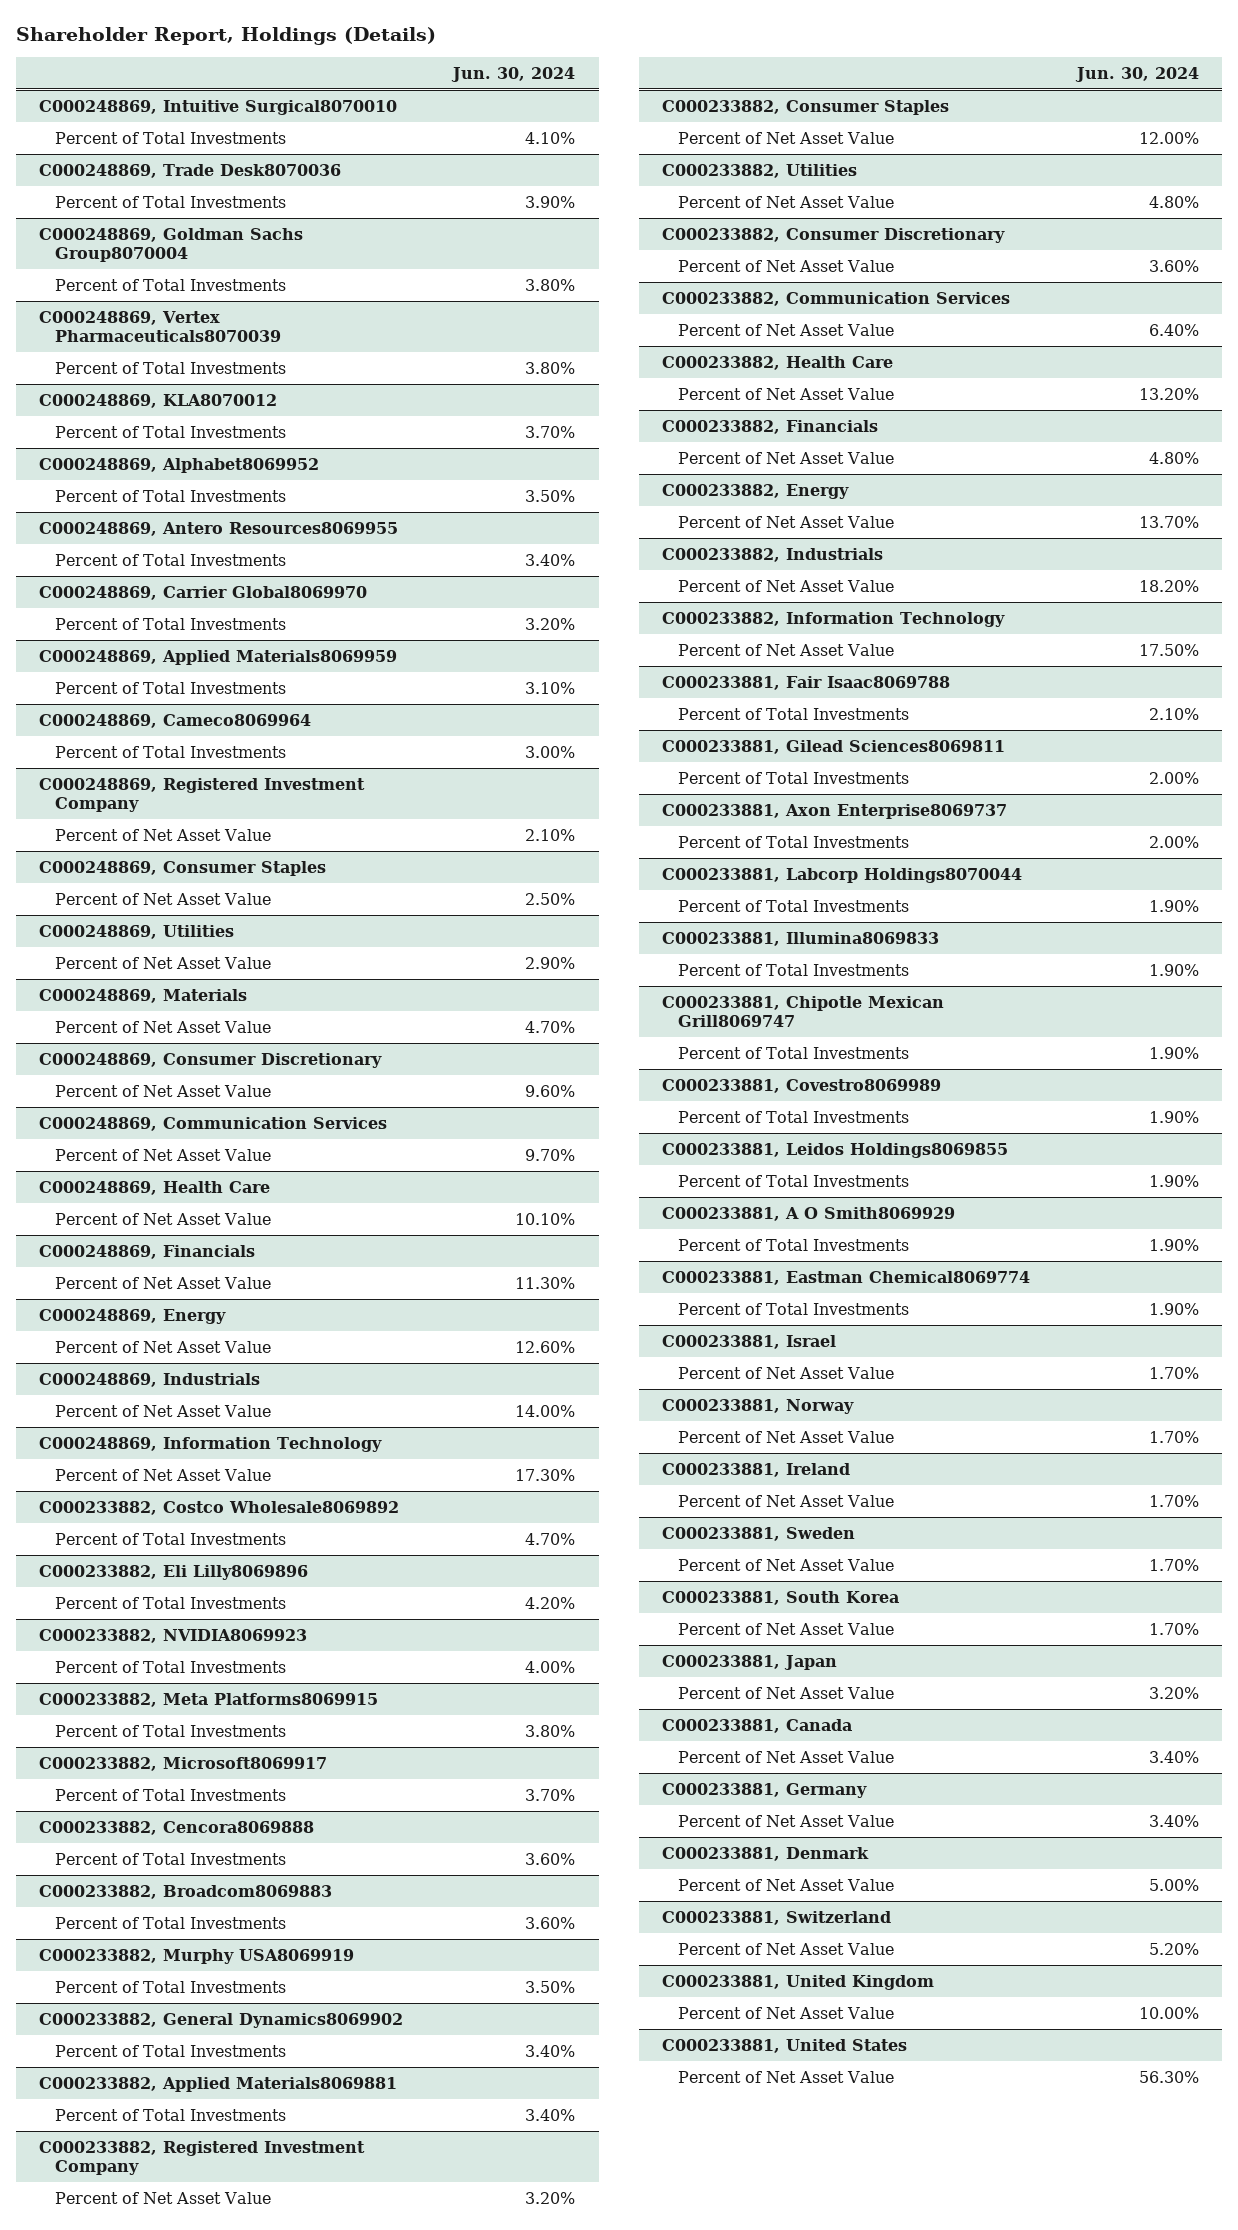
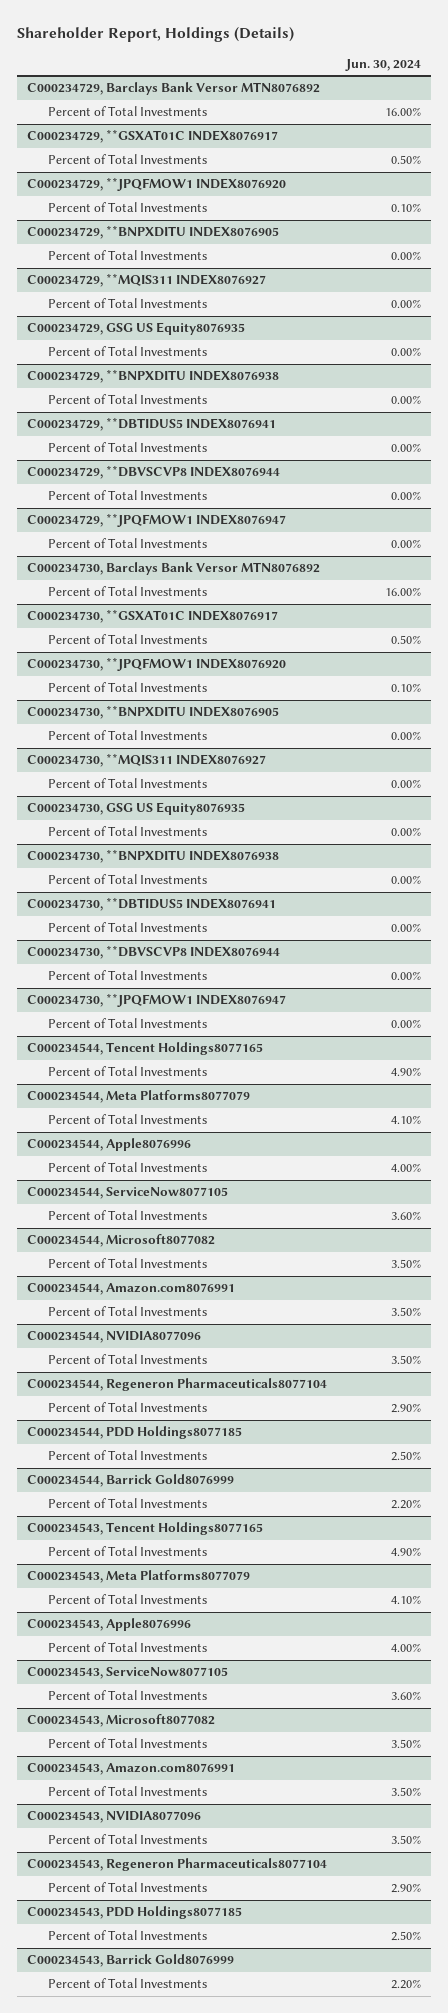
- C000248869, Intuitive Surgical8070010
+ C000234729, Barclays Bank Versor MTN8076892
+ Percent of Total Investments | 16.00%
+ C000234729, **GSXAT01C INDEX8076917
+ Percent of Total Investments | 0.50%
+ C000234729, **JPQFMOW1 INDEX8076920
+ Percent of Total Investments | 0.10%
+ C000234729, **BNPXDITU INDEX8076905
+ Percent of Total Investments | 0.00%
+ C000234729, **MQIS311 INDEX8076927
+ Percent of Total Investments | 0.00%
+ C000234729, GSG US Equity8076935
+ Percent of Total Investments | 0.00%
+ C000234729, **BNPXDITU INDEX8076938
+ Percent of Total Investments | 0.00%
+ C000234729, **DBTIDUS5 INDEX8076941
+ Percent of Total Investments | 0.00%
+ C000234729, **DBVSCVP8 INDEX8076944
+ Percent of Total Investments | 0.00%
+ C000234729, **JPQFMOW1 INDEX8076947
+ Percent of Total Investments | 0.00%
+ C000234730, Barclays Bank Versor MTN8076892
+ Percent of Total Investments | 16.00%
+ C000234730, **GSXAT01C INDEX8076917
+ Percent of Total Investments | 0.50%
+ C000234730, **JPQFMOW1 INDEX8076920
+ Percent of Total Investments | 0.10%
+ C000234730, **BNPXDITU INDEX8076905
+ Percent of Total Investments | 0.00%
+ C000234730, **MQIS311 INDEX8076927
+ Percent of Total Investments | 0.00%
+ C000234730, GSG US Equity8076935
+ Percent of Total Investments | 0.00%
+ C000234730, **BNPXDITU INDEX8076938
+ Percent of Total Investments | 0.00%
+ C000234730, **DBTIDUS5 INDEX8076941
+ Percent of Total Investments | 0.00%
+ C000234730, **DBVSCVP8 INDEX8076944
+ Percent of Total Investments | 0.00%
+ C000234730, **JPQFMOW1 INDEX8076947
+ Percent of Total Investments | 0.00%
+ C000234544, Tencent Holdings8077165
+ Percent of Total Investments | 4.90%
+ C000234544, Meta Platforms8077079
- C000248869, Trade Desk8070036
- Percent of Total Investments | 3.90%
- C000248869, Goldman Sachs Group8070004
- Percent of Total Investments | 3.80%
- C000248869, Vertex Pharmaceuticals8070039
- Percent of Total Investments | 3.80%
- C000248869, KLA8070012
- Percent of Total Investments | 3.70%
- C000248869, Alphabet8069952
- Percent of Total Investments | 3.50%
- C000248869, Antero Resources8069955
- Percent of Total Investments | 3.40%
- C000248869, Carrier Global8069970
- Percent of Total Investments | 3.20%
- C000248869, Applied Materials8069959
- Percent of Total Investments | 3.10%
- C000248869, Cameco8069964
- Percent of Total Investments | 3.00%
- C000248869, Registered Investment Company
- Percent of Net Asset Value | 2.10%
- C000248869, Consumer Staples
- Percent of Net Asset Value | 2.50%
- C000248869, Utilities
- Percent of Net Asset Value | 2.90%
- C000248869, Materials
- Percent of Net Asset Value | 4.70%
- C000248869, Consumer Discretionary
- Percent of Net Asset Value | 9.60%
- C000248869, Communication Services
- Percent of Net Asset Value | 9.70%
- C000248869, Health Care
- Percent of Net Asset Value | 10.10%
- C000248869, Financials
- Percent of Net Asset Value | 11.30%
- C000248869, Energy
- Percent of Net Asset Value | 12.60%
- C000248869, Industrials
- Percent of Net Asset Value | 14.00%
- C000248869, Information Technology
- Percent of Net Asset Value | 17.30%
- C000233882, Costco Wholesale8069892
- Percent of Total Investments | 4.70%
- C000233882, Eli Lilly8069896
- Percent of Total Investments | 4.20%
- C000233882, NVIDIA8069923
+ C000234544, Apple8076996
- C000233882, Meta Platforms8069915
- Percent of Total Investments | 3.80%
- C000233882, Microsoft8069917
- Percent of Total Investments | 3.70%
- C000233882, Cencora8069888
+ C000234544, ServiceNow8077105
- C000233882, Broadcom8069883
+ C000234544, Microsoft8077082
+ Percent of Total Investments | 3.50%
+ C000234544, Amazon.com8076991
+ Percent of Total Investments | 3.50%
+ C000234544, NVIDIA8077096
+ Percent of Total Investments | 3.50%
+ C000234544, Regeneron Pharmaceuticals8077104
+ Percent of Total Investments | 2.90%
+ C000234544, PDD Holdings8077185
+ Percent of Total Investments | 2.50%
+ C000234544, Barrick Gold8076999
+ Percent of Total Investments | 2.20%
+ C000234543, Tencent Holdings8077165
+ Percent of Total Investments | 4.90%
+ C000234543, Meta Platforms8077079
+ Percent of Total Investments | 4.10%
+ C000234543, Apple8076996
+ Percent of Total Investments | 4.00%
+ C000234543, ServiceNow8077105
- C000233882, Murphy USA8069919
+ C000234543, Microsoft8077082
- C000233882, General Dynamics8069902
- Percent of Total Investments | 3.40%
- C000233882, Applied Materials8069881
- Percent of Total Investments | 3.40%
- C000233882, Registered Investment Company
- Percent of Net Asset Value | 3.20%
- C000233882, Consumer Staples
- Percent of Net Asset Value | 12.00%
- C000233882, Utilities
- Percent of Net Asset Value | 4.80%
- C000233882, Consumer Discretionary
- Percent of Net Asset Value | 3.60%
- C000233882, Communication Services
- Percent of Net Asset Value | 6.40%
- C000233882, Health Care
- Percent of Net Asset Value | 13.20%
- C000233882, Financials
- Percent of Net Asset Value | 4.80%
- C000233882, Energy
- Percent of Net Asset Value | 13.70%
- C000233882, Industrials
- Percent of Net Asset Value | 18.20%
- C000233882, Information Technology
- Percent of Net Asset Value | 17.50%
- C000233881, Fair Isaac8069788
- Percent of Total Investments | 2.10%
- C000233881, Gilead Sciences8069811
- Percent of Total Investments | 2.00%
- C000233881, Axon Enterprise8069737
- Percent of Total Investments | 2.00%
- C000233881, Labcorp Holdings8070044
- Percent of Total Investments | 1.90%
- C000233881, Illumina8069833
- Percent of Total Investments | 1.90%
- C000233881, Chipotle Mexican Grill8069747
- Percent of Total Investments | 1.90%
- C000233881, Covestro8069989
- Percent of Total Investments | 1.90%
- C000233881, Leidos Holdings8069855
- Percent of Total Investments | 1.90%
- C000233881, A O Smith8069929
- Percent of Total Investments | 1.90%
- C000233881, Eastman Chemical8069774
- Percent of Total Investments | 1.90%
- C000233881, Israel
- Percent of Net Asset Value | 1.70%
- C000233881, Norway
- Percent of Net Asset Value | 1.70%
- C000233881, Ireland
- Percent of Net Asset Value | 1.70%
- C000233881, Sweden
- Percent of Net Asset Value | 1.70%
- C000233881, South Korea
- Percent of Net Asset Value | 1.70%
- C000233881, Japan
- Percent of Net Asset Value | 3.20%
- C000233881, Canada
- Percent of Net Asset Value | 3.40%
- C000233881, Germany
- Percent of Net Asset Value | 3.40%
- C000233881, Denmark
- Percent of Net Asset Value | 5.00%
- C000233881, Switzerland
- Percent of Net Asset Value | 5.20%
- C000233881, United Kingdom
- Percent of Net Asset Value | 10.00%
- C000233881, United States
- Percent of Net Asset Value | 56.30%
+ C000234543, Amazon.com8076991
+ Percent of Total Investments | 3.50%
+ C000234543, NVIDIA8077096
+ Percent of Total Investments | 3.50%
+ C000234543, Regeneron Pharmaceuticals8077104
+ Percent of Total Investments | 2.90%
+ C000234543, PDD Holdings8077185
+ Percent of Total Investments | 2.50%
+ C000234543, Barrick Gold8076999
+ Percent of Total Investments | 2.20%

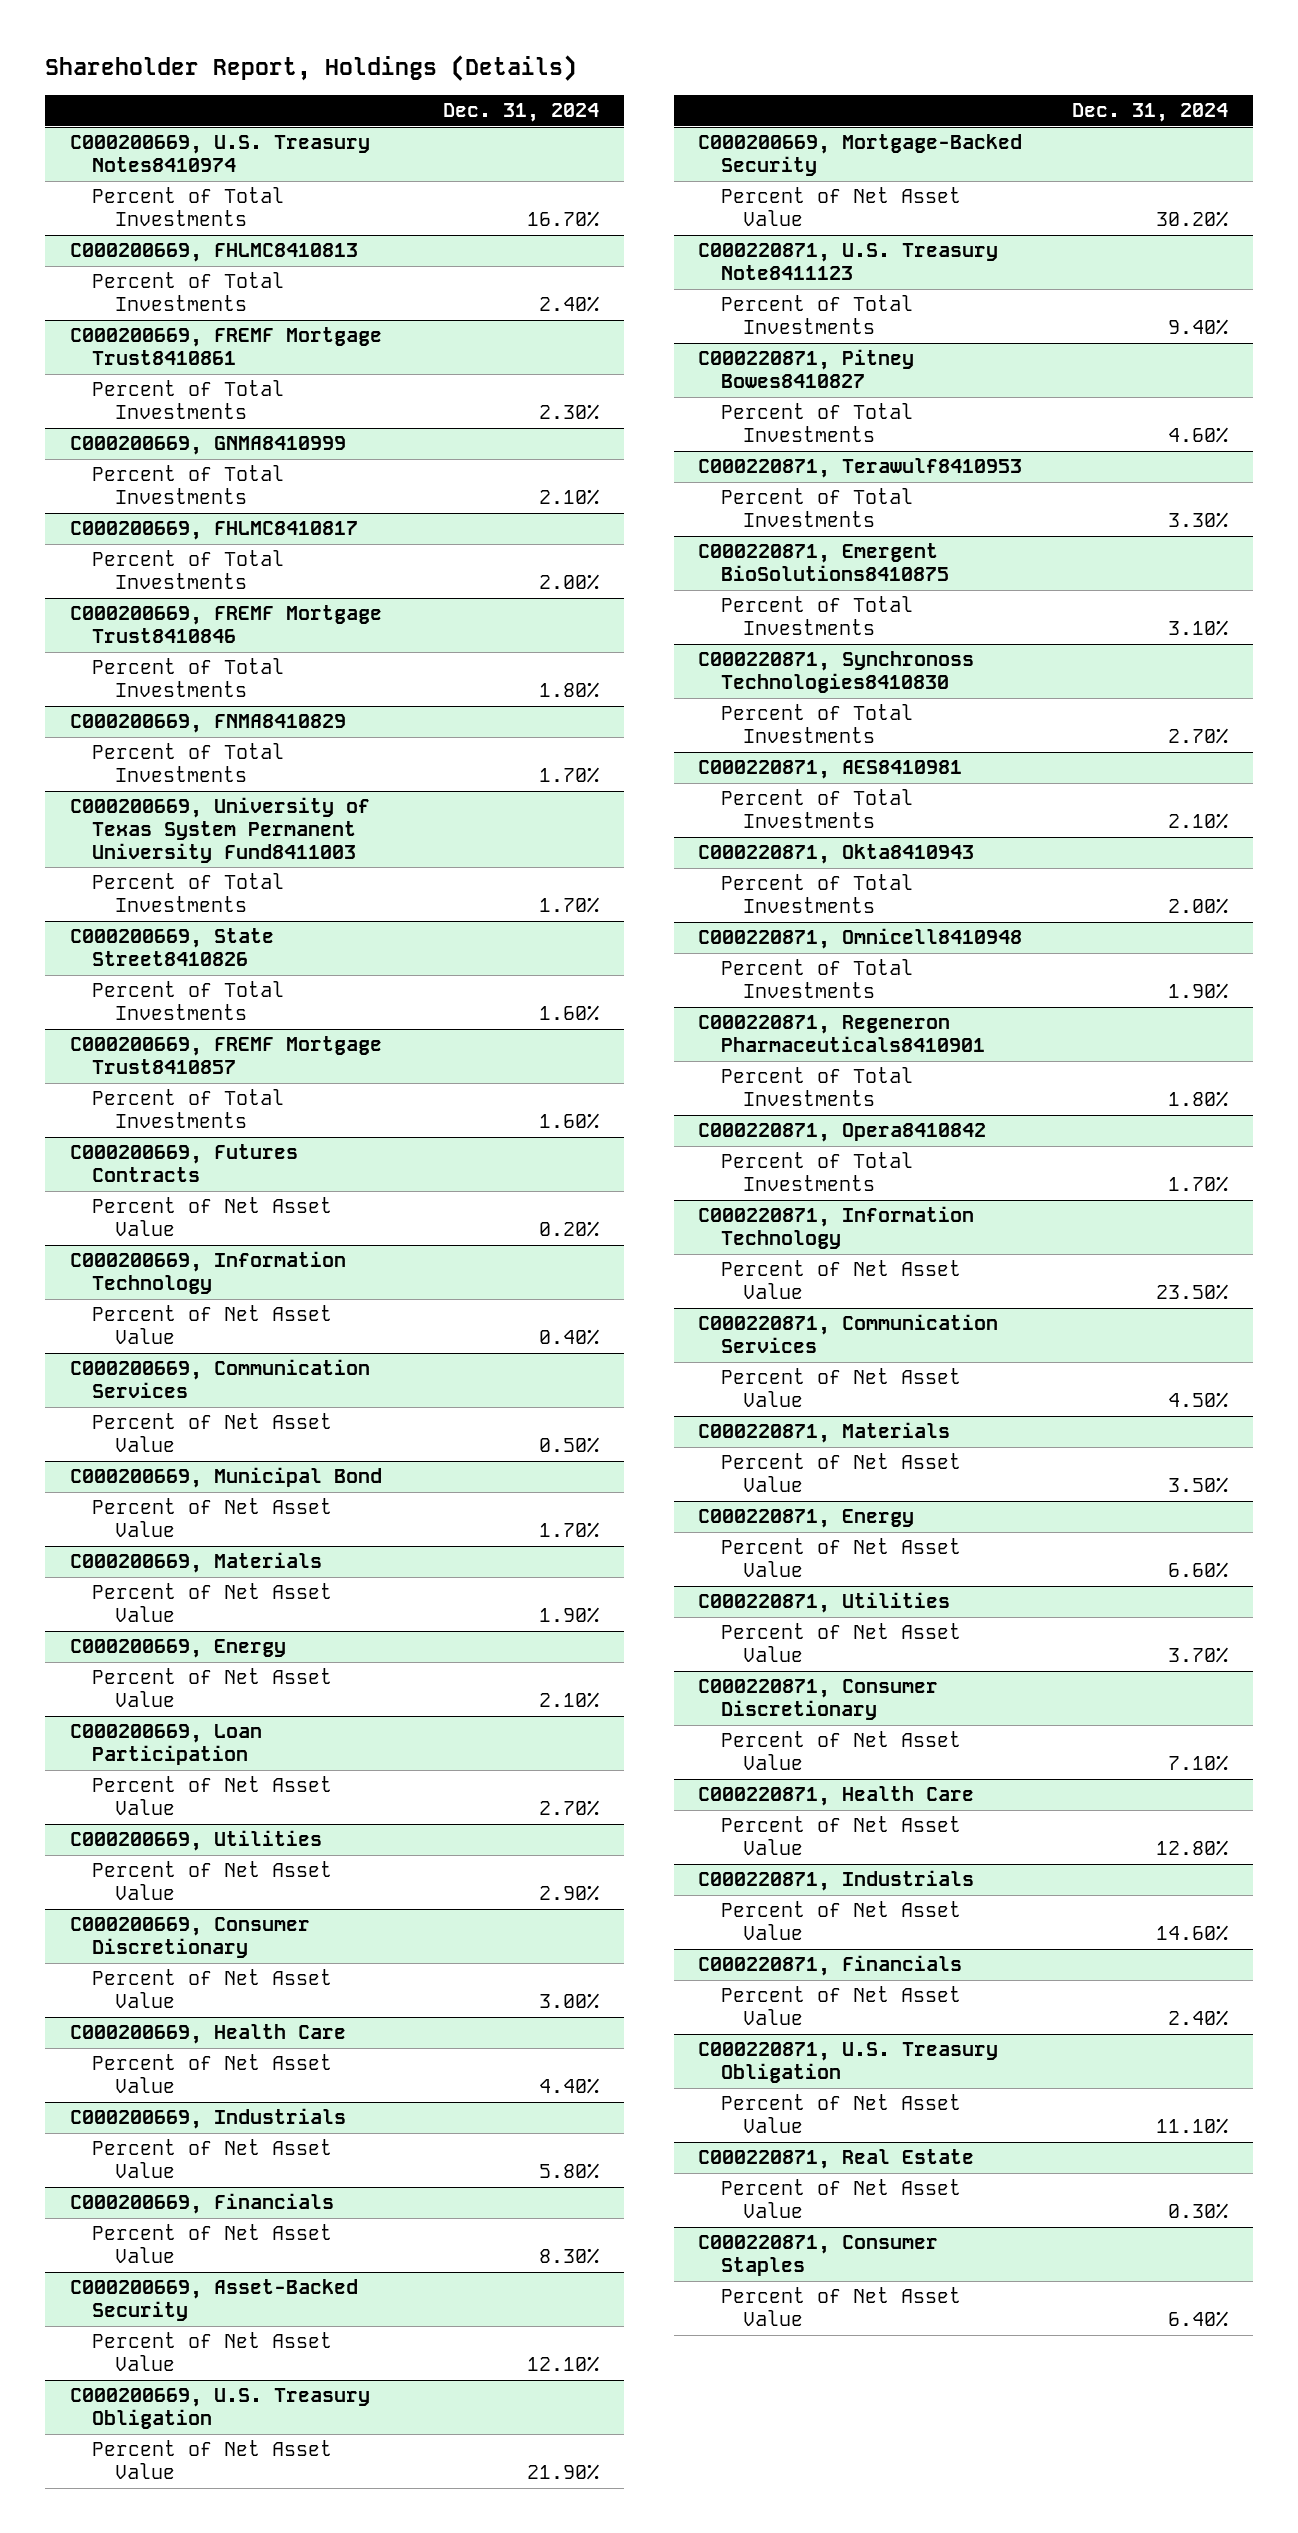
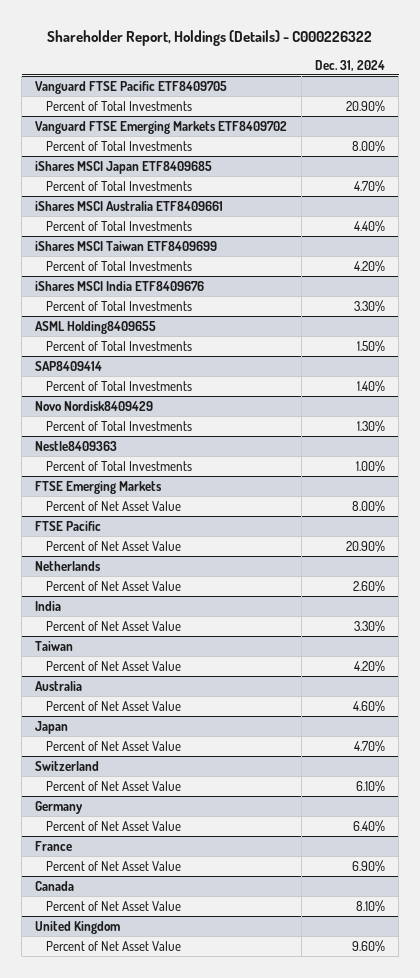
- Shareholder Report, Holdings (Details)
+ Shareholder Report, Holdings (Details) - C000226322
- C000200669, U.S. Treasury Notes8410974
- Percent of Total Investments | 16.70%
- C000200669, FHLMC8410813
- Percent of Total Investments | 2.40%
- C000200669, FREMF Mortgage Trust8410861
- Percent of Total Investments | 2.30%
- C000200669, GNMA8410999
- Percent of Total Investments | 2.10%
- C000200669, FHLMC8410817
- Percent of Total Investments | 2.00%
- C000200669, FREMF Mortgage Trust8410846
- Percent of Total Investments | 1.80%
- C000200669, FNMA8410829
- Percent of Total Investments | 1.70%
- C000200669, University of Texas System Permanent University Fund8411003
- Percent of Total Investments | 1.70%
- C000200669, State Street8410826
- Percent of Total Investments | 1.60%
- C000200669, FREMF Mortgage Trust8410857
- Percent of Total Investments | 1.60%
- C000200669, Futures Contracts
- Percent of Net Asset Value | 0.20%
- C000200669, Information Technology
- Percent of Net Asset Value | 0.40%
- C000200669, Communication Services
- Percent of Net Asset Value | 0.50%
- C000200669, Municipal Bond
- Percent of Net Asset Value | 1.70%
- C000200669, Materials
- Percent of Net Asset Value | 1.90%
- C000200669, Energy
- Percent of Net Asset Value | 2.10%
- C000200669, Loan Participation
- Percent of Net Asset Value | 2.70%
- C000200669, Utilities
- Percent of Net Asset Value | 2.90%
- C000200669, Consumer Discretionary
- Percent of Net Asset Value | 3.00%
- C000200669, Health Care
- Percent of Net Asset Value | 4.40%
- C000200669, Industrials
- Percent of Net Asset Value | 5.80%
- C000200669, Financials
- Percent of Net Asset Value | 8.30%
- C000200669, Asset-Backed Security
- Percent of Net Asset Value | 12.10%
- C000200669, U.S. Treasury Obligation
- Percent of Net Asset Value | 21.90%
- C000200669, Mortgage-Backed Security
- Percent of Net Asset Value | 30.20%
- C000220871, U.S. Treasury Note8411123
- Percent of Total Investments | 9.40%
- C000220871, Pitney Bowes8410827
- Percent of Total Investments | 4.60%
- C000220871, Terawulf8410953
+ Vanguard FTSE Pacific ETF8409705
+ Percent of Total Investments | 20.90%
+ Vanguard FTSE Emerging Markets ETF8409702
+ Percent of Total Investments | 8.00%
+ iShares MSCI Japan ETF8409685
+ Percent of Total Investments | 4.70%
+ iShares MSCI Australia ETF8409661
+ Percent of Total Investments | 4.40%
+ iShares MSCI Taiwan ETF8409699
+ Percent of Total Investments | 4.20%
+ iShares MSCI India ETF8409676
- C000220871, Emergent BioSolutions8410875
- Percent of Total Investments | 3.10%
- C000220871, Synchronoss Technologies8410830
- Percent of Total Investments | 2.70%
- C000220871, AES8410981
- Percent of Total Investments | 2.10%
- C000220871, Okta8410943
- Percent of Total Investments | 2.00%
- C000220871, Omnicell8410948
- Percent of Total Investments | 1.90%
- C000220871, Regeneron Pharmaceuticals8410901
- Percent of Total Investments | 1.80%
- C000220871, Opera8410842
- Percent of Total Investments | 1.70%
- C000220871, Information Technology
- Percent of Net Asset Value | 23.50%
- C000220871, Communication Services
- Percent of Net Asset Value | 4.50%
- C000220871, Materials
- Percent of Net Asset Value | 3.50%
- C000220871, Energy
- Percent of Net Asset Value | 6.60%
- C000220871, Utilities
- Percent of Net Asset Value | 3.70%
- C000220871, Consumer Discretionary
- Percent of Net Asset Value | 7.10%
- C000220871, Health Care
- Percent of Net Asset Value | 12.80%
- C000220871, Industrials
- Percent of Net Asset Value | 14.60%
- C000220871, Financials
- Percent of Net Asset Value | 2.40%
- C000220871, U.S. Treasury Obligation
- Percent of Net Asset Value | 11.10%
- C000220871, Real Estate
- Percent of Net Asset Value | 0.30%
- C000220871, Consumer Staples
+ ASML Holding8409655
+ Percent of Total Investments | 1.50%
+ SAP8409414
+ Percent of Total Investments | 1.40%
+ Novo Nordisk8409429
+ Percent of Total Investments | 1.30%
+ Nestle8409363
+ Percent of Total Investments | 1.00%
+ FTSE Emerging Markets
+ Percent of Net Asset Value | 8.00%
+ FTSE Pacific
+ Percent of Net Asset Value | 20.90%
+ Netherlands
+ Percent of Net Asset Value | 2.60%
+ India
+ Percent of Net Asset Value | 3.30%
+ Taiwan
+ Percent of Net Asset Value | 4.20%
+ Australia
+ Percent of Net Asset Value | 4.60%
+ Japan
+ Percent of Net Asset Value | 4.70%
+ Switzerland
+ Percent of Net Asset Value | 6.10%
+ Germany
+ France
+ Percent of Net Asset Value | 6.90%
+ Canada
+ Percent of Net Asset Value | 8.10%
+ United Kingdom
+ Percent of Net Asset Value | 9.60%

